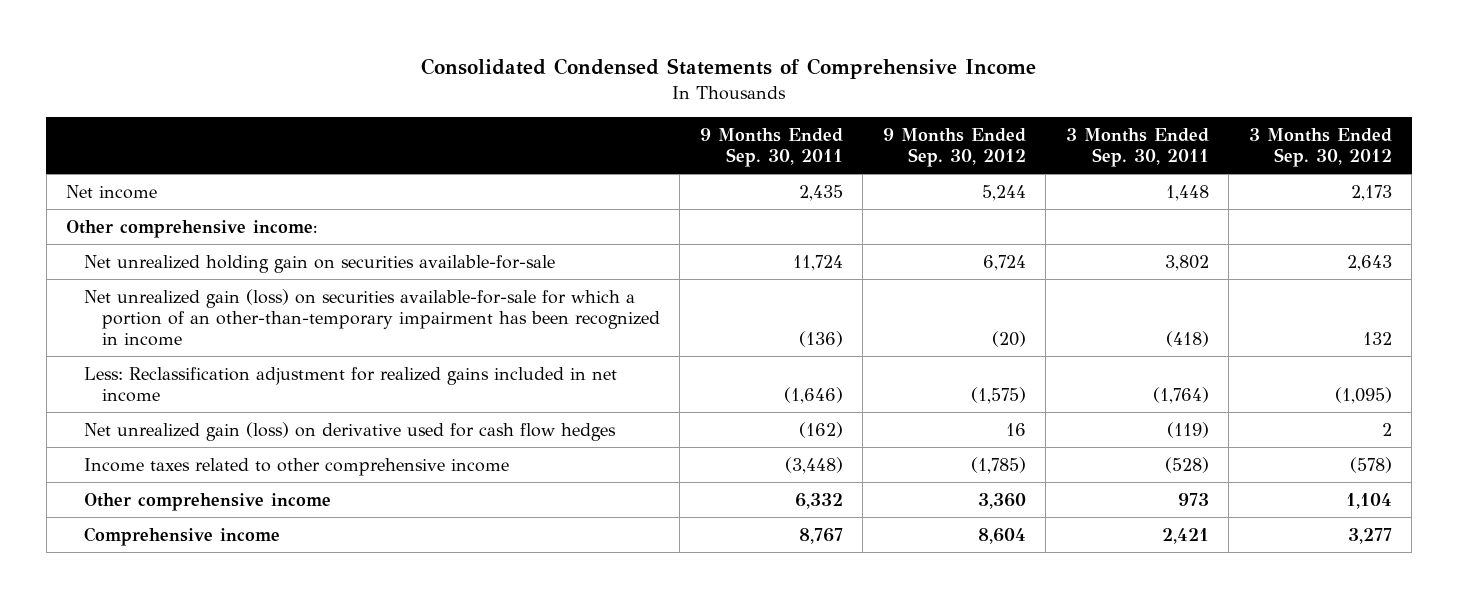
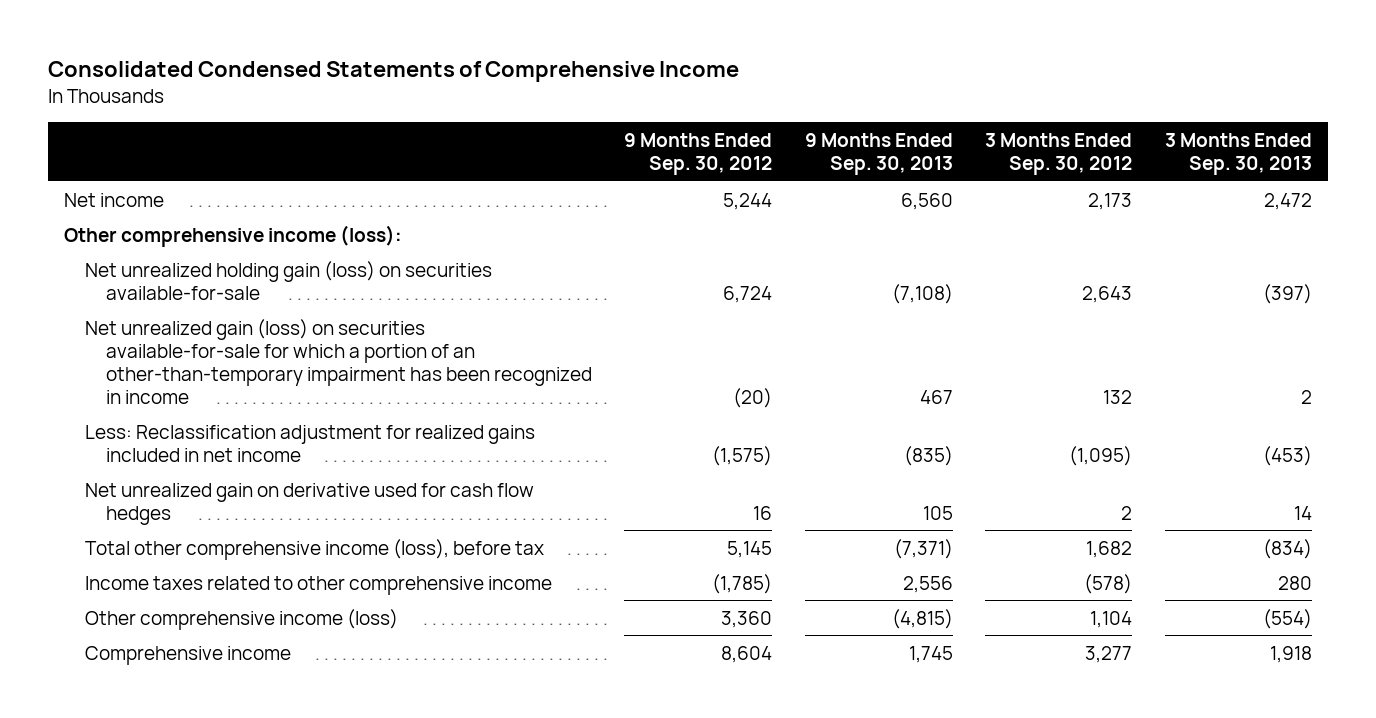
- | 9 Months Ended Sep. 30, 2011 | 9 Months Ended Sep. 30, 2012 | 3 Months Ended Sep. 30, 2011 | 3 Months Ended Sep. 30, 2012
+ | 9 Months Ended Sep. 30, 2012 | 9 Months Ended Sep. 30, 2013 | 3 Months Ended Sep. 30, 2012 | 3 Months Ended Sep. 30, 2013
- Other comprehensive income:
- Net unrealized holding gain on securities available-for-sale | 11,724 | 6,724 | 3,802 | 2,643
+ Other comprehensive income (loss):
+ Net unrealized holding gain (loss) on securities available-for-sale | 6,724 | (7,108) | 2,643 | (397)
- Net unrealized gain (loss) on derivative used for cash flow hedges | (162) | 16 | (119) | 2
+ Net unrealized gain on derivative used for cash flow hedges | 16 | 105 | 2 | 14
+ Total other comprehensive income (loss), before tax | 5,145 | (7,371) | 1,682 | (834)
- Other comprehensive income | 6,332 | 3,360 | 973 | 1,104
+ Other comprehensive income (loss) | 3,360 | (4,815) | 1,104 | (554)

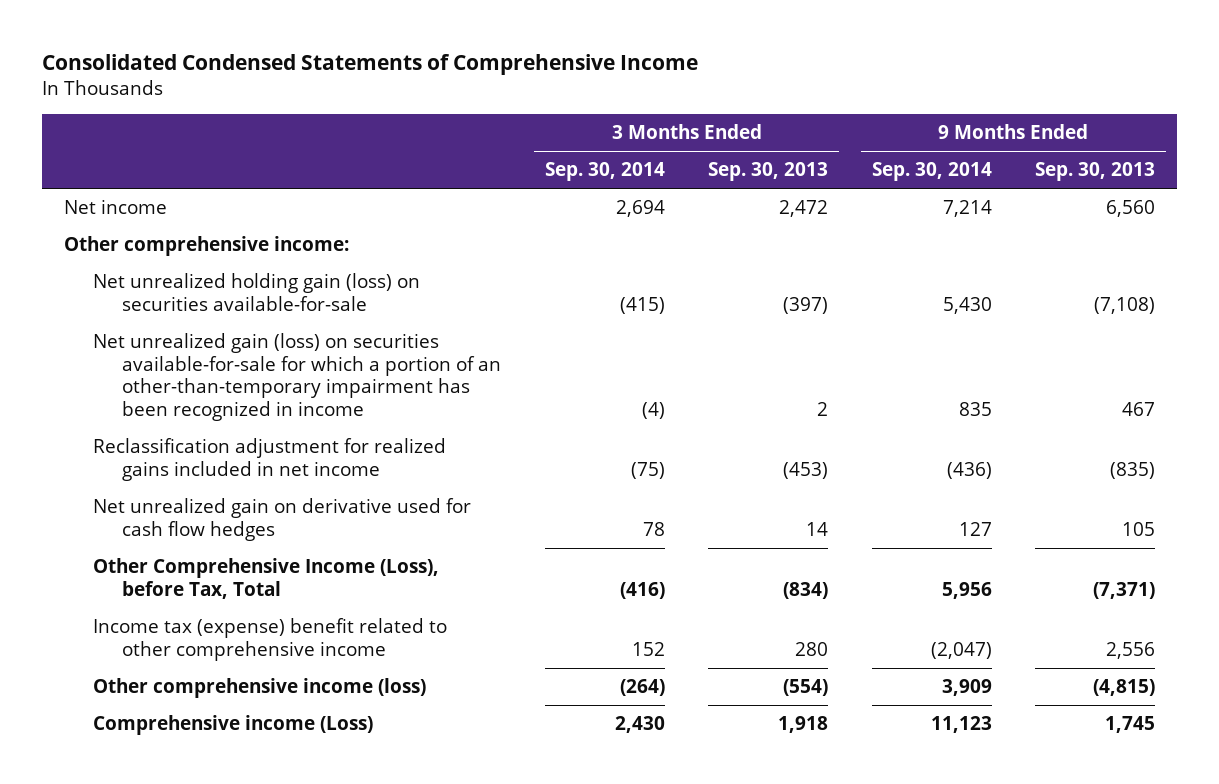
- | 9 Months Ended Sep. 30, 2012 | 9 Months Ended Sep. 30, 2013 | 3 Months Ended Sep. 30, 2012 | 3 Months Ended Sep. 30, 2013
+ | 3 Months Ended Sep. 30, 2014 | 3 Months Ended Sep. 30, 2013 | 9 Months Ended Sep. 30, 2014 | 9 Months Ended Sep. 30, 2013
- Other comprehensive income (loss):
+ Other comprehensive income:
- Less: Reclassification adjustment for realized gains included in net income | (1,575) | (835) | (1,095) | (453)
+ Reclassification adjustment for realized gains included in net income | (75) | (453) | (436) | (835)
- Total other comprehensive income (loss), before tax | 5,145 | (7,371) | 1,682 | (834)
- Income taxes related to other comprehensive income | (1,785) | 2,556 | (578) | 280
+ Other Comprehensive Income (Loss), before Tax, Total | (416) | (834) | 5,956 | (7,371)
+ Income tax (expense) benefit related to other comprehensive income | 152 | 280 | (2,047) | 2,556
- Comprehensive income | 8,604 | 1,745 | 3,277 | 1,918
+ Comprehensive income (Loss) | 2,430 | 1,918 | 11,123 | 1,745

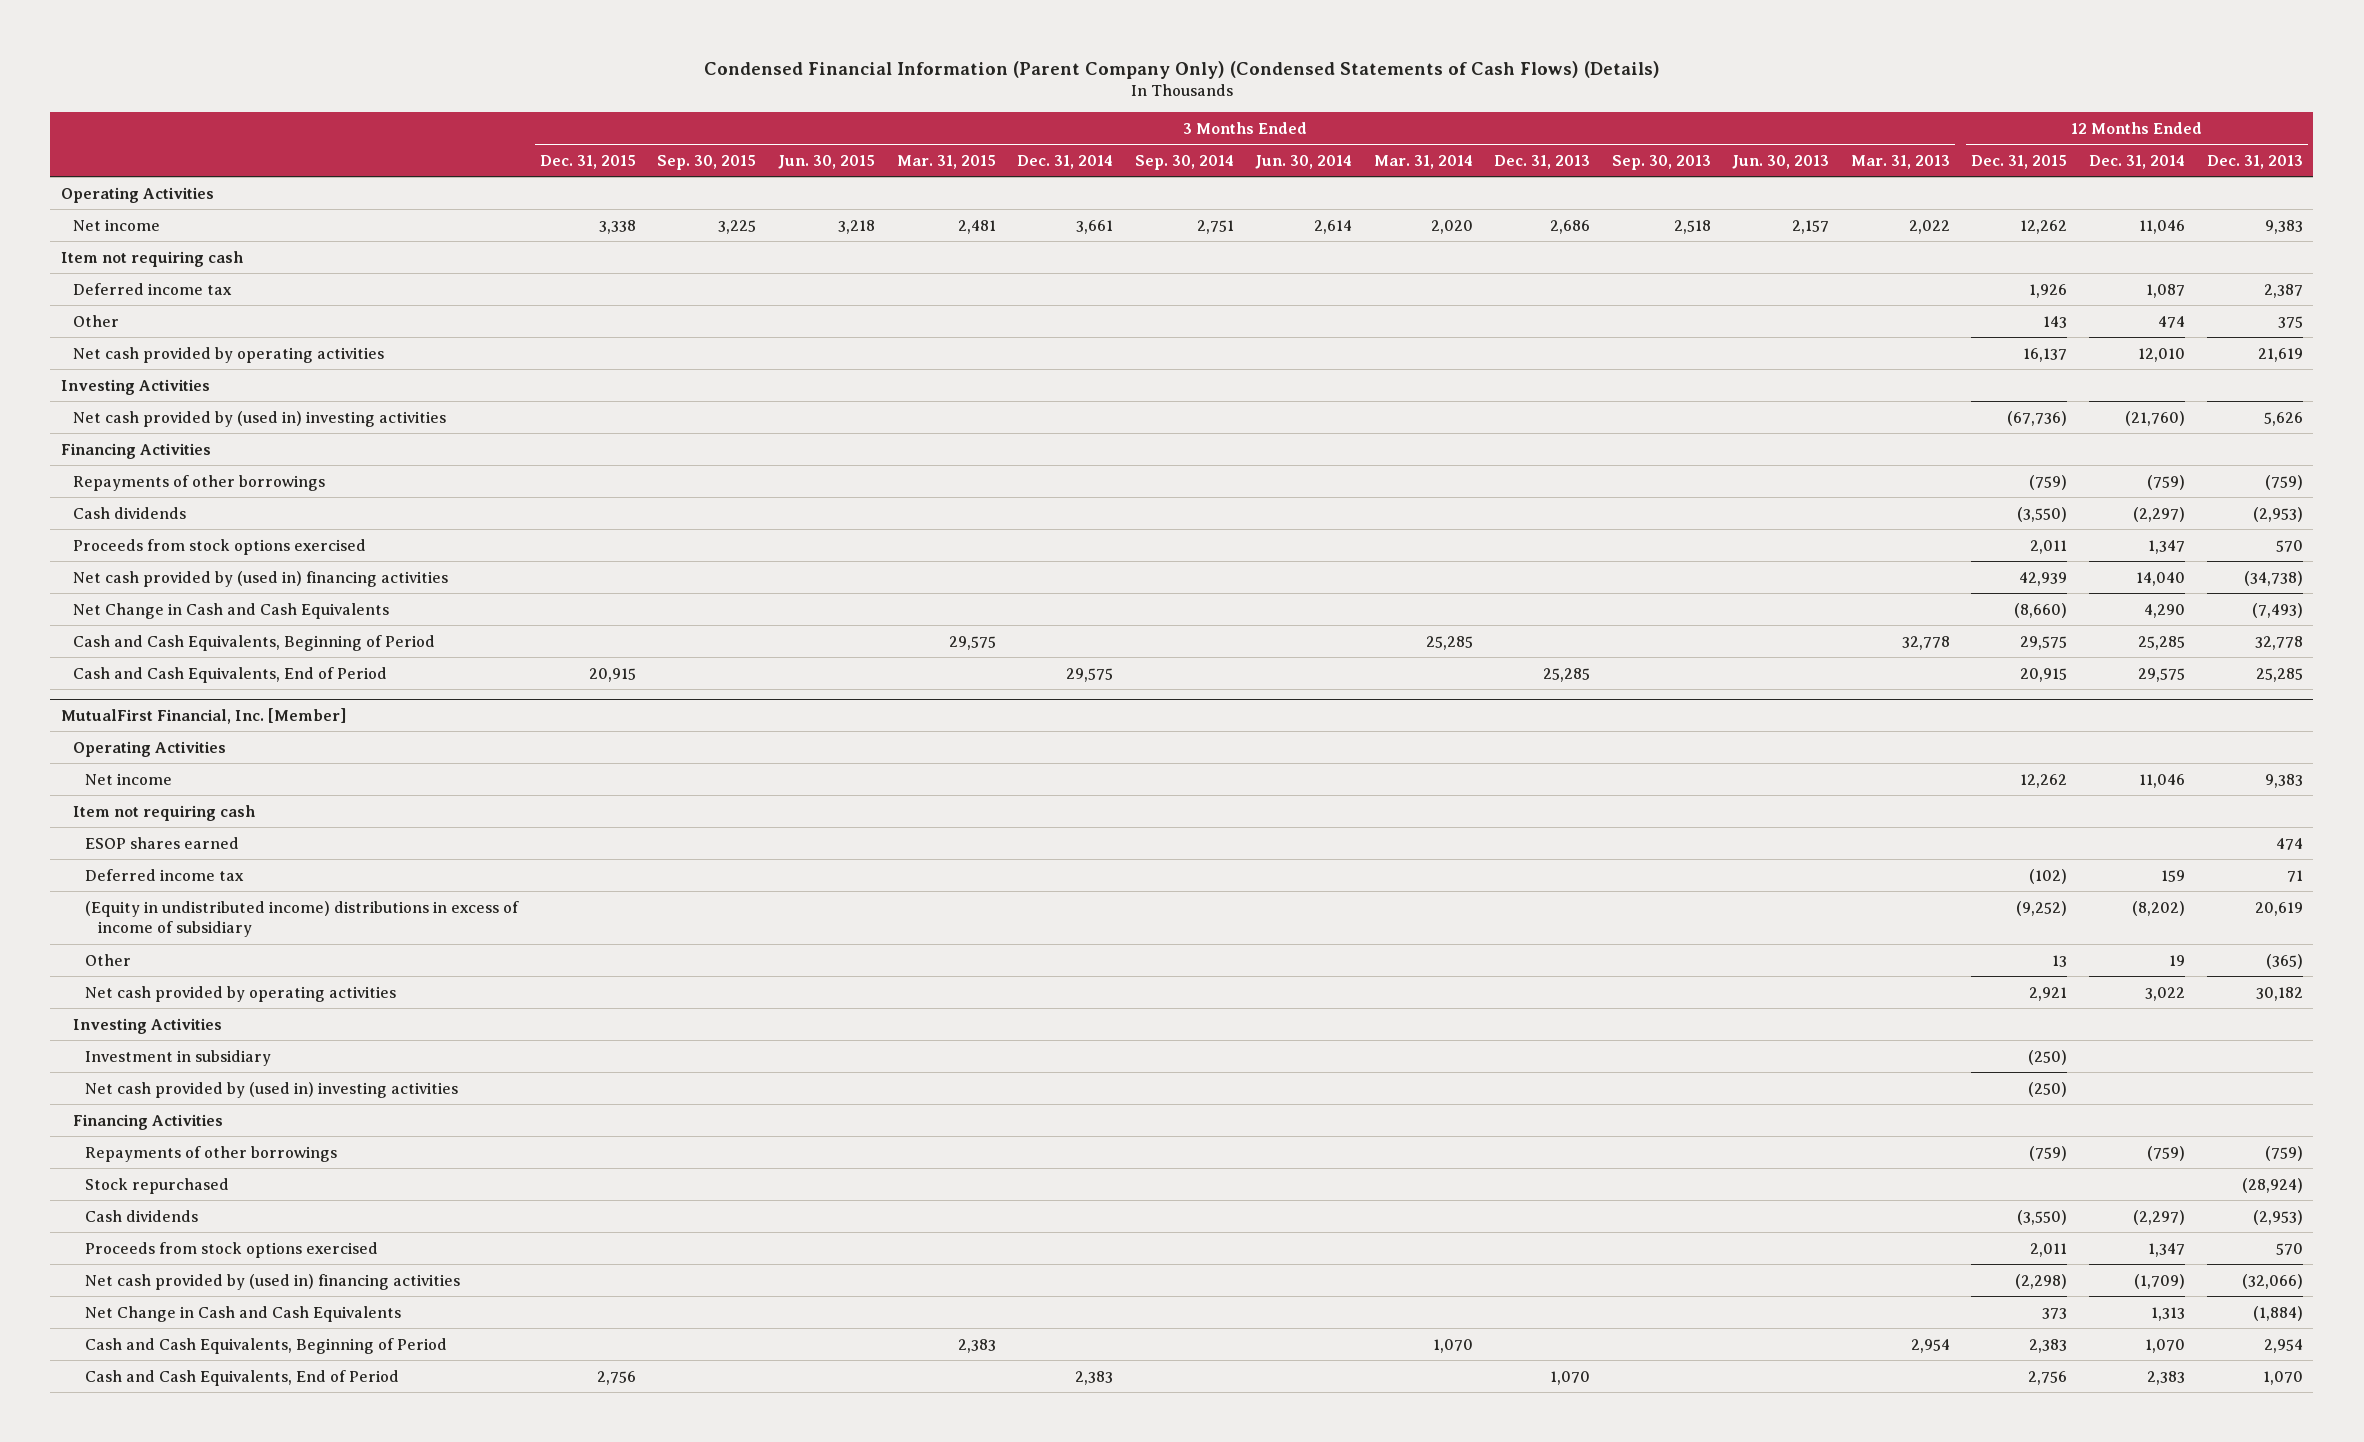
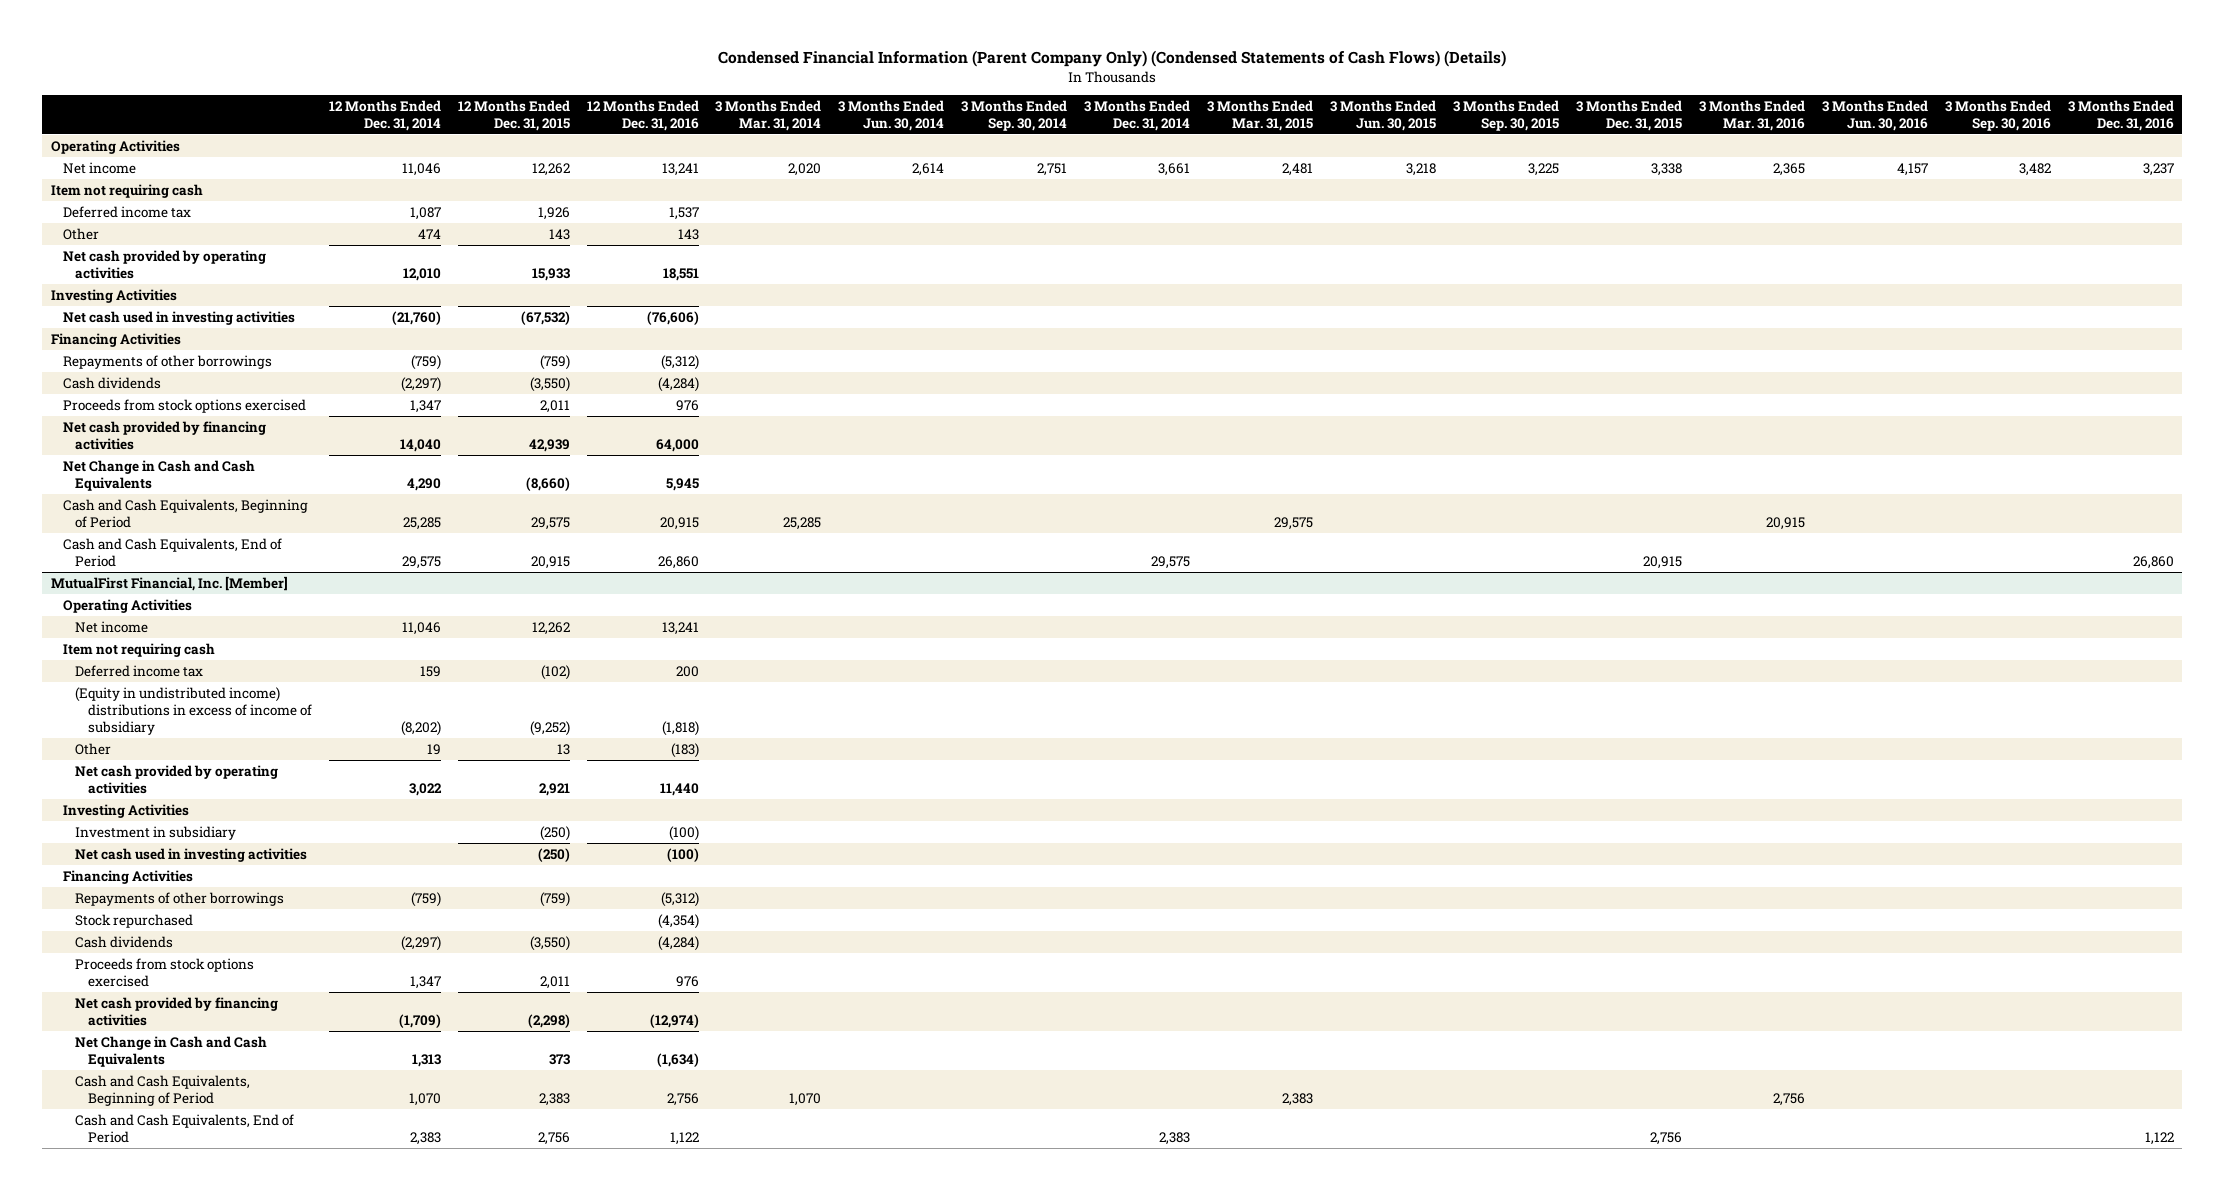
- | 3 Months Ended Dec. 31, 2015 | 3 Months Ended Sep. 30, 2015 | 3 Months Ended Jun. 30, 2015 | 3 Months Ended Mar. 31, 2015 | 3 Months Ended Dec. 31, 2014 | 3 Months Ended Sep. 30, 2014 | 3 Months Ended Jun. 30, 2014 | 3 Months Ended Mar. 31, 2014 | 3 Months Ended Dec. 31, 2013 | 3 Months Ended Sep. 30, 2013 | 3 Months Ended Jun. 30, 2013 | 3 Months Ended Mar. 31, 2013 | 12 Months Ended Dec. 31, 2015 | 12 Months Ended Dec. 31, 2014 | 12 Months Ended Dec. 31, 2013
+ | 12 Months Ended Dec. 31, 2014 | 12 Months Ended Dec. 31, 2015 | 12 Months Ended Dec. 31, 2016 | 3 Months Ended Mar. 31, 2014 | 3 Months Ended Jun. 30, 2014 | 3 Months Ended Sep. 30, 2014 | 3 Months Ended Dec. 31, 2014 | 3 Months Ended Mar. 31, 2015 | 3 Months Ended Jun. 30, 2015 | 3 Months Ended Sep. 30, 2015 | 3 Months Ended Dec. 31, 2015 | 3 Months Ended Mar. 31, 2016 | 3 Months Ended Jun. 30, 2016 | 3 Months Ended Sep. 30, 2016 | 3 Months Ended Dec. 31, 2016
- Net cash provided by operating activities | | | | | | | | | | | | | 16,137 | 12,010 | 21,619
+ Net cash provided by operating activities | 12,010 | 15,933 | 18,551 | | | | | | | | | | | |
- Net cash provided by (used in) investing activities | | | | | | | | | | | | | (67,736) | (21,760) | 5,626
+ Net cash used in investing activities | (21,760) | (67,532) | (76,606) | | | | | | | | | | | |
- Net cash provided by (used in) financing activities | | | | | | | | | | | | | 42,939 | 14,040 | (34,738)
+ Net cash provided by financing activities | 14,040 | 42,939 | 64,000 | | | | | | | | | | | |
@ MutualFirst Financial, Inc. [Member]
- ESOP shares earned | | | | | | | | | | | | | | | 474
- Net cash provided by (used in) investing activities | | | | | | | | | | | | | (250) | |
+ Net cash used in investing activities | | (250) | (100) | | | | | | | | | | | |
- Net cash provided by (used in) financing activities | | | | | | | | | | | | | (2,298) | (1,709) | (32,066)
+ Net cash provided by financing activities | (1,709) | (2,298) | (12,974) | | | | | | | | | | | |

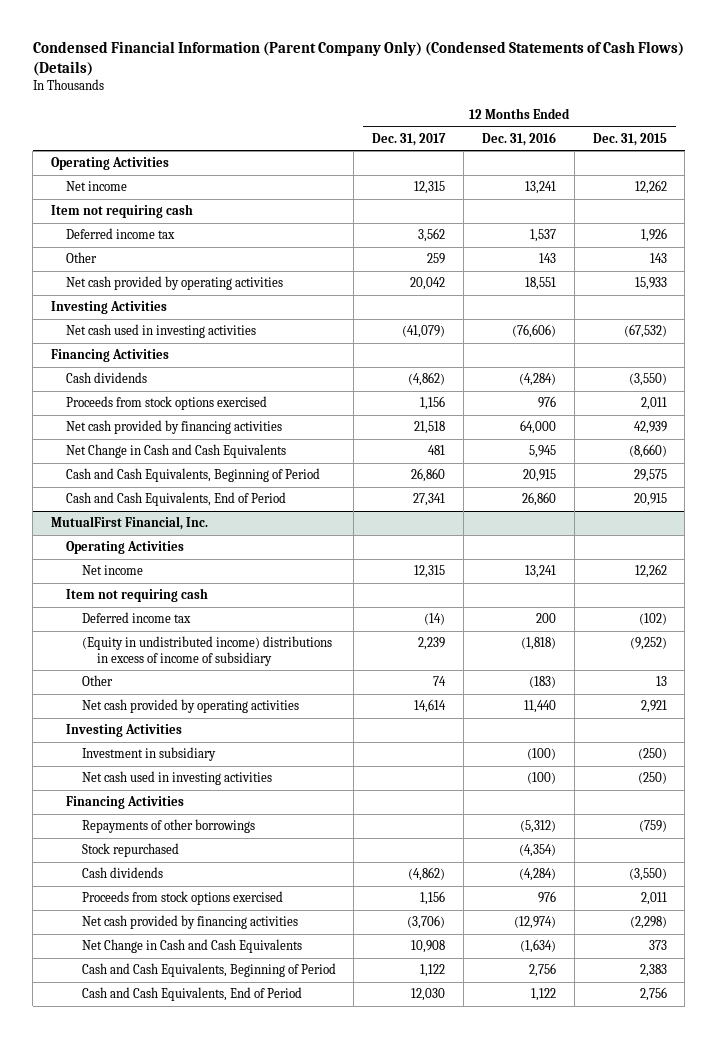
- | 12 Months Ended Dec. 31, 2014 | 12 Months Ended Dec. 31, 2015 | 12 Months Ended Dec. 31, 2016 | 3 Months Ended Mar. 31, 2014 | 3 Months Ended Jun. 30, 2014 | 3 Months Ended Sep. 30, 2014 | 3 Months Ended Dec. 31, 2014 | 3 Months Ended Mar. 31, 2015 | 3 Months Ended Jun. 30, 2015 | 3 Months Ended Sep. 30, 2015 | 3 Months Ended Dec. 31, 2015 | 3 Months Ended Mar. 31, 2016 | 3 Months Ended Jun. 30, 2016 | 3 Months Ended Sep. 30, 2016 | 3 Months Ended Dec. 31, 2016
+ | 12 Months Ended Dec. 31, 2017 | 12 Months Ended Dec. 31, 2016 | 12 Months Ended Dec. 31, 2015
- Repayments of other borrowings | (759) | (759) | (5,312) | | | | | | | | | | | |
- MutualFirst Financial, Inc. [Member]
+ MutualFirst Financial, Inc.

